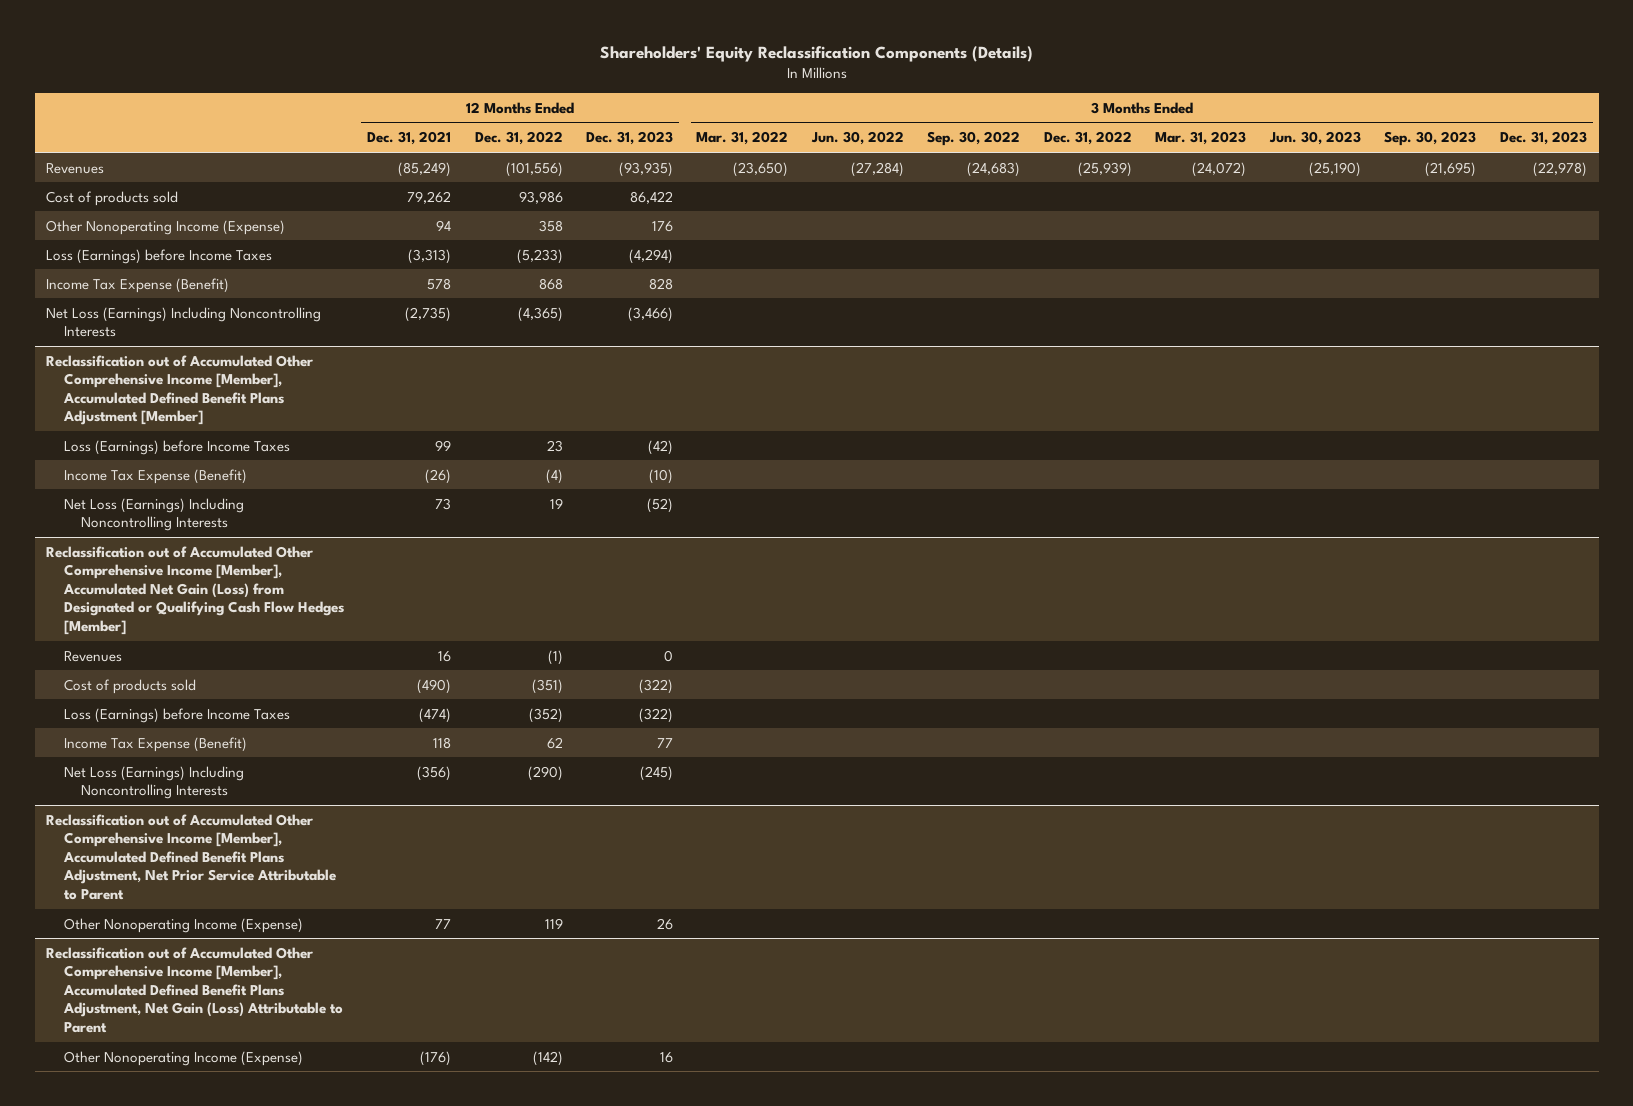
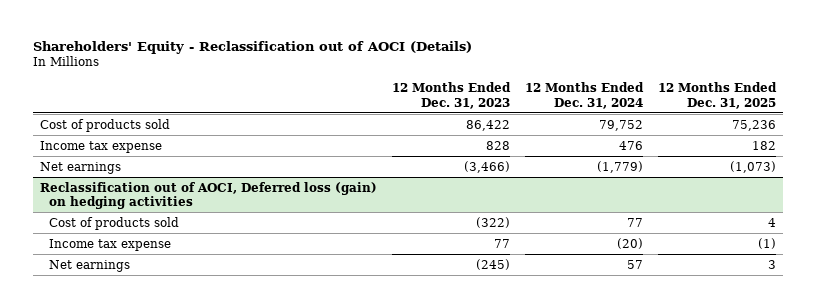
- Shareholders' Equity Reclassification Components (Details)
+ Shareholders' Equity - Reclassification out of AOCI (Details)
- | 12 Months Ended Dec. 31, 2021 | 12 Months Ended Dec. 31, 2022 | 12 Months Ended Dec. 31, 2023 | 3 Months Ended Mar. 31, 2022 | 3 Months Ended Jun. 30, 2022 | 3 Months Ended Sep. 30, 2022 | 3 Months Ended Dec. 31, 2022 | 3 Months Ended Mar. 31, 2023 | 3 Months Ended Jun. 30, 2023 | 3 Months Ended Sep. 30, 2023 | 3 Months Ended Dec. 31, 2023
+ | 12 Months Ended Dec. 31, 2023 | 12 Months Ended Dec. 31, 2024 | 12 Months Ended Dec. 31, 2025
- Revenues | (85,249) | (101,556) | (93,935) | (23,650) | (27,284) | (24,683) | (25,939) | (24,072) | (25,190) | (21,695) | (22,978)
- Other Nonoperating Income (Expense) | 94 | 358 | 176 | | | | | | | |
- Loss (Earnings) before Income Taxes | (3,313) | (5,233) | (4,294) | | | | | | | |
- Income Tax Expense (Benefit) | 578 | 868 | 828 | | | | | | | |
- Net Loss (Earnings) Including Noncontrolling Interests | (2,735) | (4,365) | (3,466) | | | | | | | |
- Reclassification out of Accumulated Other Comprehensive Income [Member], Accumulated Defined Benefit Plans Adjustment [Member]
- Loss (Earnings) before Income Taxes | 99 | 23 | (42) | | | | | | | |
- Income Tax Expense (Benefit) | (26) | (4) | (10) | | | | | | | |
- Net Loss (Earnings) Including Noncontrolling Interests | 73 | 19 | (52) | | | | | | | |
- Reclassification out of Accumulated Other Comprehensive Income [Member], Accumulated Net Gain (Loss) from Designated or Qualifying Cash Flow Hedges [Member]
- Revenues | 16 | (1) | 0 | | | | | | | |
+ Income tax expense | 828 | 476 | 182
+ Net earnings | (3,466) | (1,779) | (1,073)
+ Reclassification out of AOCI, Deferred loss (gain) on hedging activities
- Loss (Earnings) before Income Taxes | (474) | (352) | (322) | | | | | | | |
- Income Tax Expense (Benefit) | 118 | 62 | 77 | | | | | | | |
- Net Loss (Earnings) Including Noncontrolling Interests | (356) | (290) | (245) | | | | | | | |
- Reclassification out of Accumulated Other Comprehensive Income [Member], Accumulated Defined Benefit Plans Adjustment, Net Prior Service Attributable to Parent
- Other Nonoperating Income (Expense) | 77 | 119 | 26 | | | | | | | |
- Reclassification out of Accumulated Other Comprehensive Income [Member], Accumulated Defined Benefit Plans Adjustment, Net Gain (Loss) Attributable to Parent
- Other Nonoperating Income (Expense) | (176) | (142) | 16 | | | | | | | |
+ Income tax expense | 77 | (20) | (1)
+ Net earnings | (245) | 57 | 3

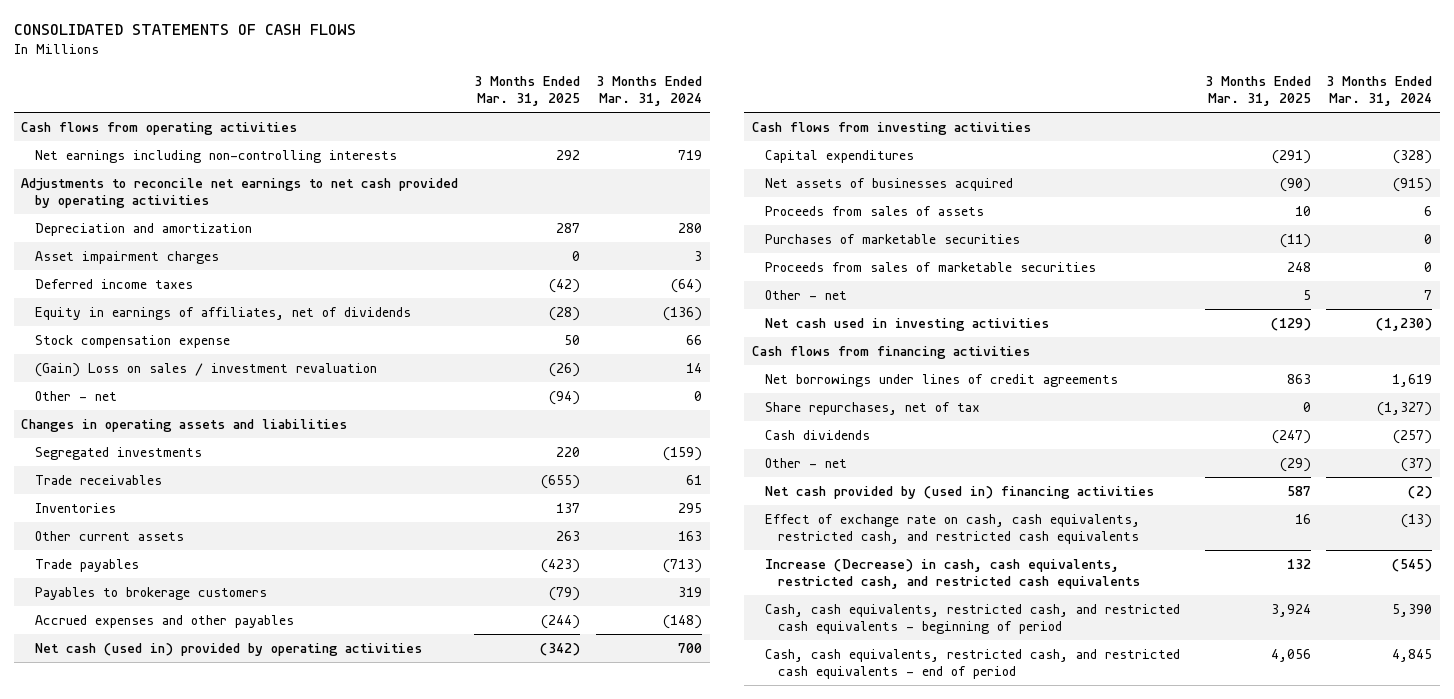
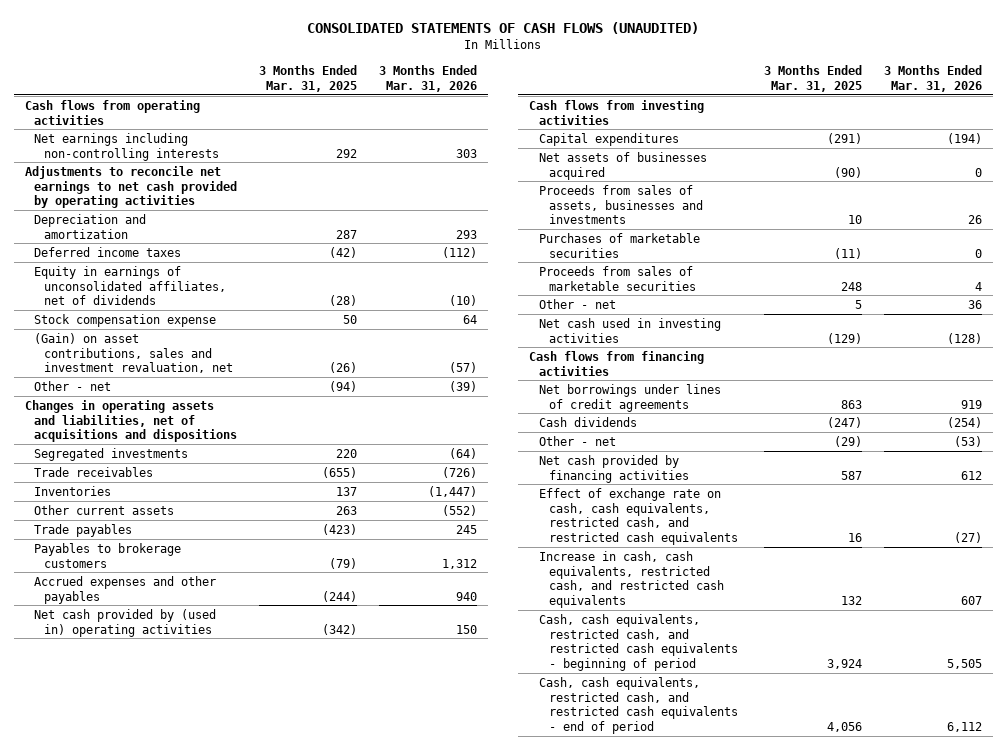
- CONSOLIDATED STATEMENTS OF CASH FLOWS
+ CONSOLIDATED STATEMENTS OF CASH FLOWS (UNAUDITED)
- | 3 Months Ended Mar. 31, 2025 | 3 Months Ended Mar. 31, 2024
+ | 3 Months Ended Mar. 31, 2025 | 3 Months Ended Mar. 31, 2026
- Asset impairment charges | 0 | 3
- Equity in earnings of affiliates, net of dividends | (28) | (136)
+ Equity in earnings of unconsolidated affiliates, net of dividends | (28) | (10)
- (Gain) Loss on sales / investment revaluation | (26) | 14
+ (Gain) on asset contributions, sales and investment revaluation, net | (26) | (57)
- Changes in operating assets and liabilities
+ Changes in operating assets and liabilities, net of acquisitions and dispositions
- Net cash (used in) provided by operating activities | (342) | 700
+ Net cash provided by (used in) operating activities | (342) | 150
- Proceeds from sales of assets | 10 | 6
+ Proceeds from sales of assets, businesses and investments | 10 | 26
- Share repurchases, net of tax | 0 | (1,327)
- Net cash provided by (used in) financing activities | 587 | (2)
+ Net cash provided by financing activities | 587 | 612
- Increase (Decrease) in cash, cash equivalents, restricted cash, and restricted cash equivalents | 132 | (545)
+ Increase in cash, cash equivalents, restricted cash, and restricted cash equivalents | 132 | 607

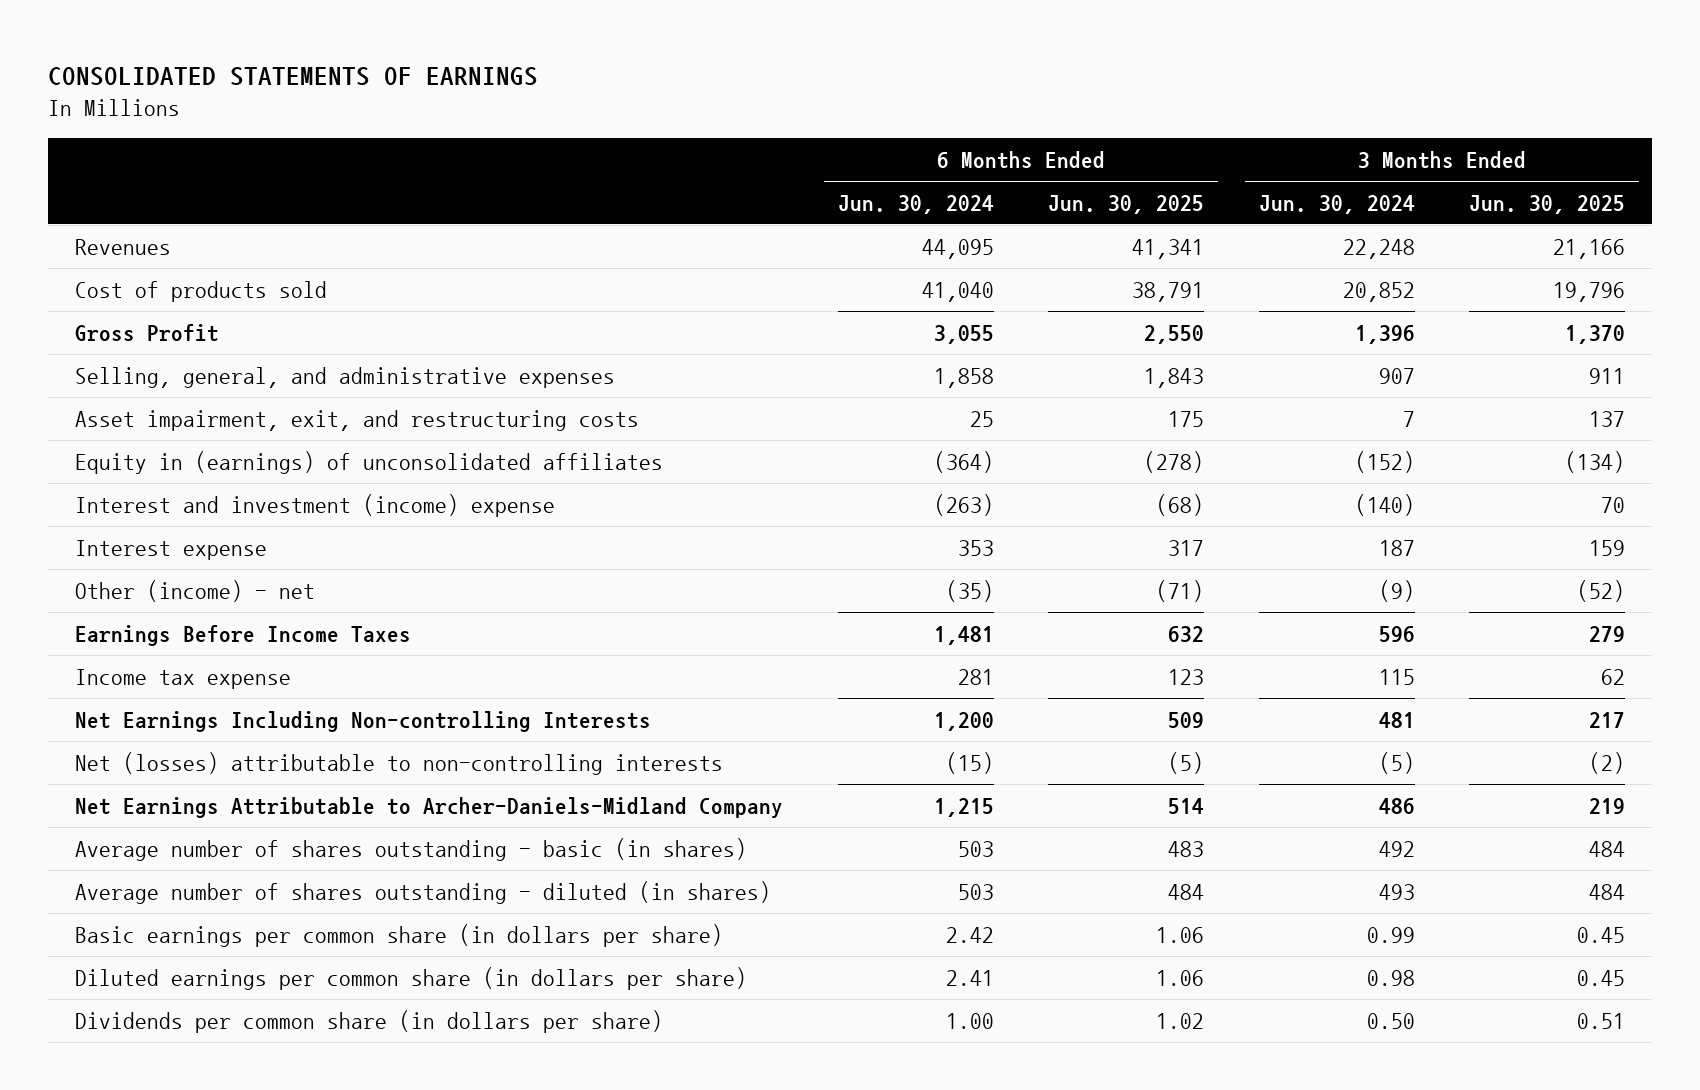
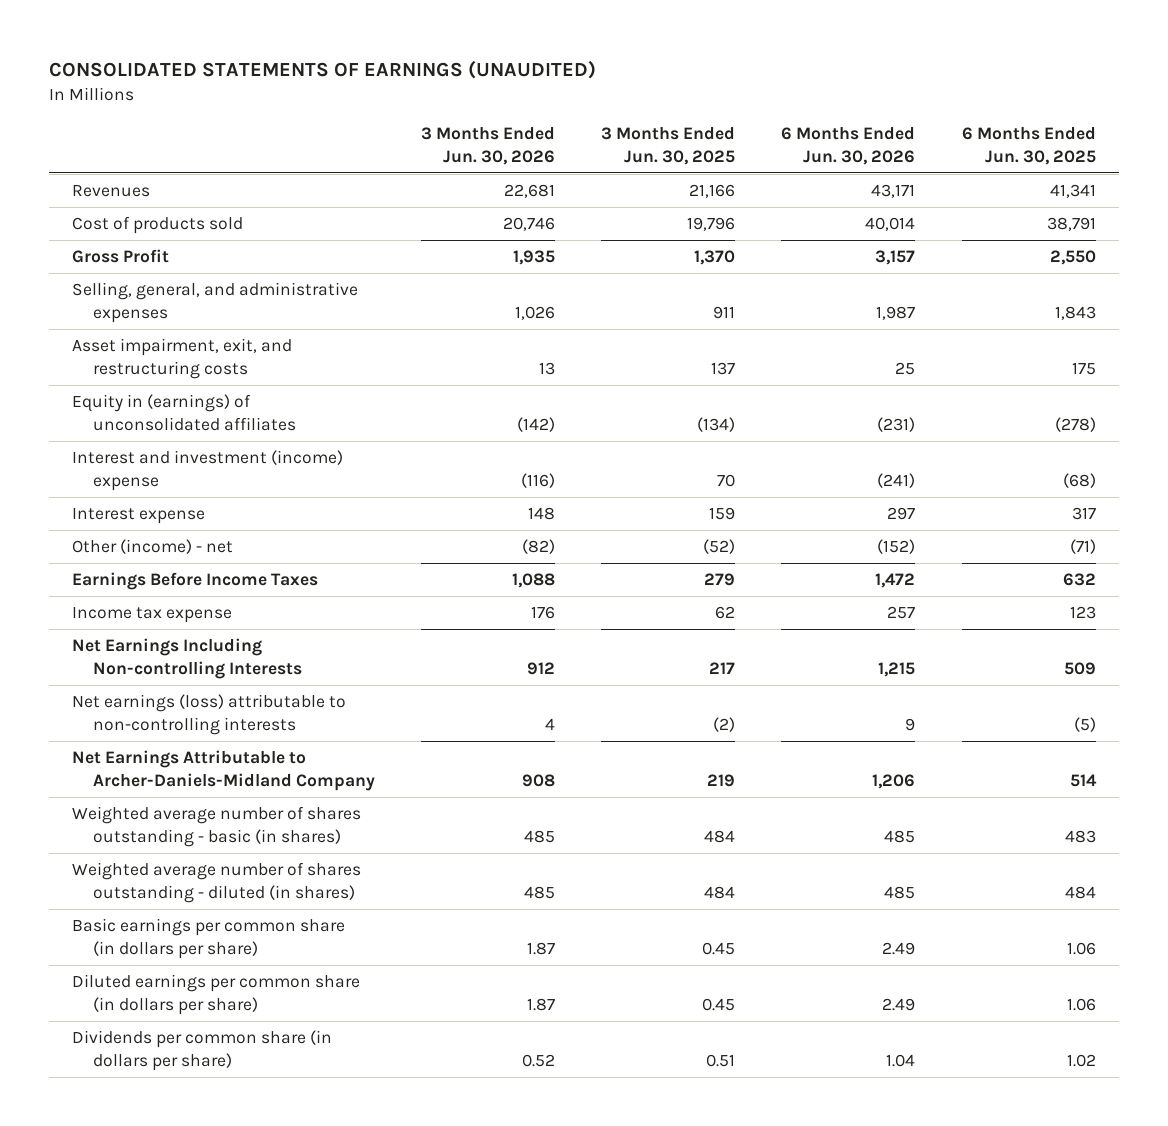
- CONSOLIDATED STATEMENTS OF EARNINGS
+ CONSOLIDATED STATEMENTS OF EARNINGS (UNAUDITED)
- | 6 Months Ended Jun. 30, 2024 | 6 Months Ended Jun. 30, 2025 | 3 Months Ended Jun. 30, 2024 | 3 Months Ended Jun. 30, 2025
+ | 3 Months Ended Jun. 30, 2026 | 3 Months Ended Jun. 30, 2025 | 6 Months Ended Jun. 30, 2026 | 6 Months Ended Jun. 30, 2025
- Net (losses) attributable to non-controlling interests | (15) | (5) | (5) | (2)
+ Net earnings (loss) attributable to non-controlling interests | 4 | (2) | 9 | (5)
- Average number of shares outstanding - basic (in shares) | 503 | 483 | 492 | 484
- Average number of shares outstanding - diluted (in shares) | 503 | 484 | 493 | 484
+ Weighted average number of shares outstanding - basic (in shares) | 485 | 484 | 485 | 483
+ Weighted average number of shares outstanding - diluted (in shares) | 485 | 484 | 485 | 484

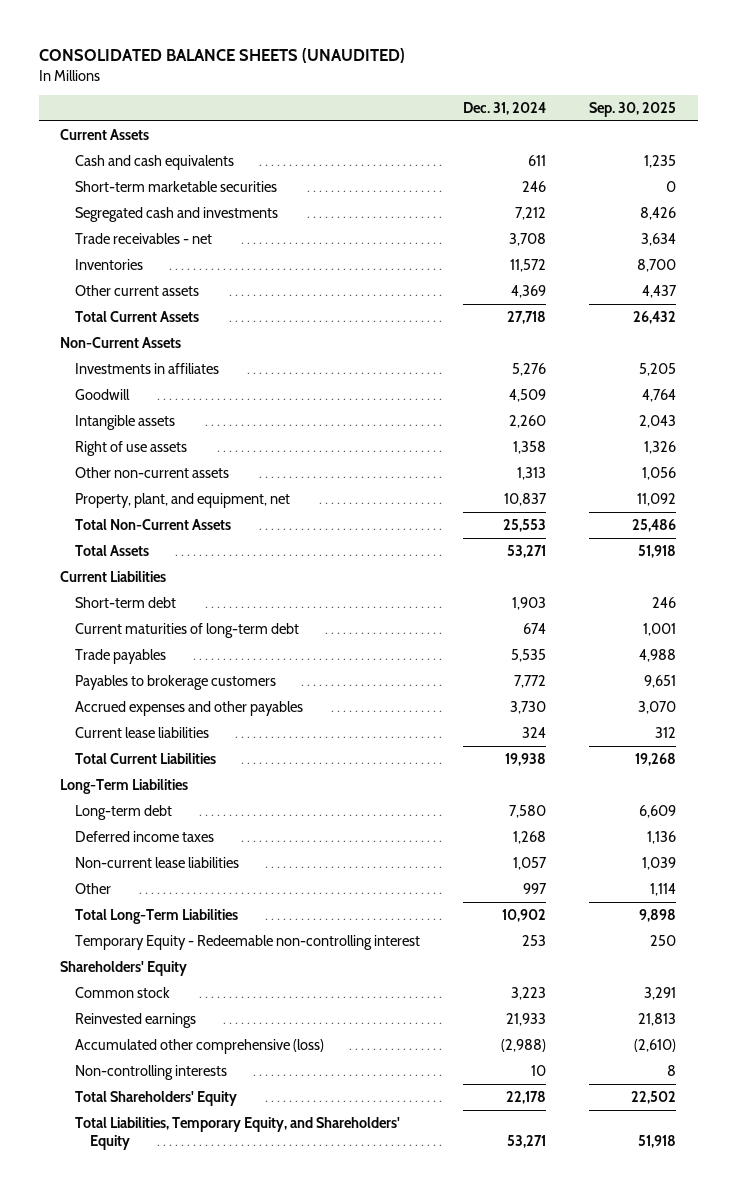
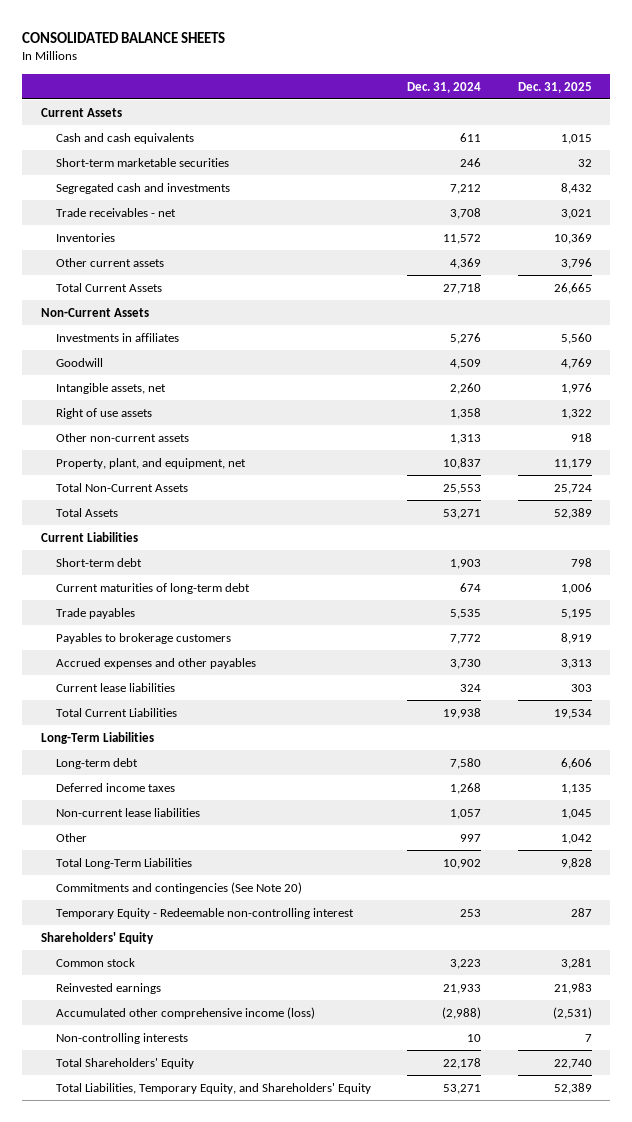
- CONSOLIDATED BALANCE SHEETS (UNAUDITED)
+ CONSOLIDATED BALANCE SHEETS
- | Dec. 31, 2024 | Sep. 30, 2025
+ | Dec. 31, 2024 | Dec. 31, 2025
- Intangible assets | 2,260 | 2,043
+ Intangible assets, net | 2,260 | 1,976
+ Commitments and contingencies (See Note 20)
- Accumulated other comprehensive (loss) | (2,988) | (2,610)
+ Accumulated other comprehensive income (loss) | (2,988) | (2,531)

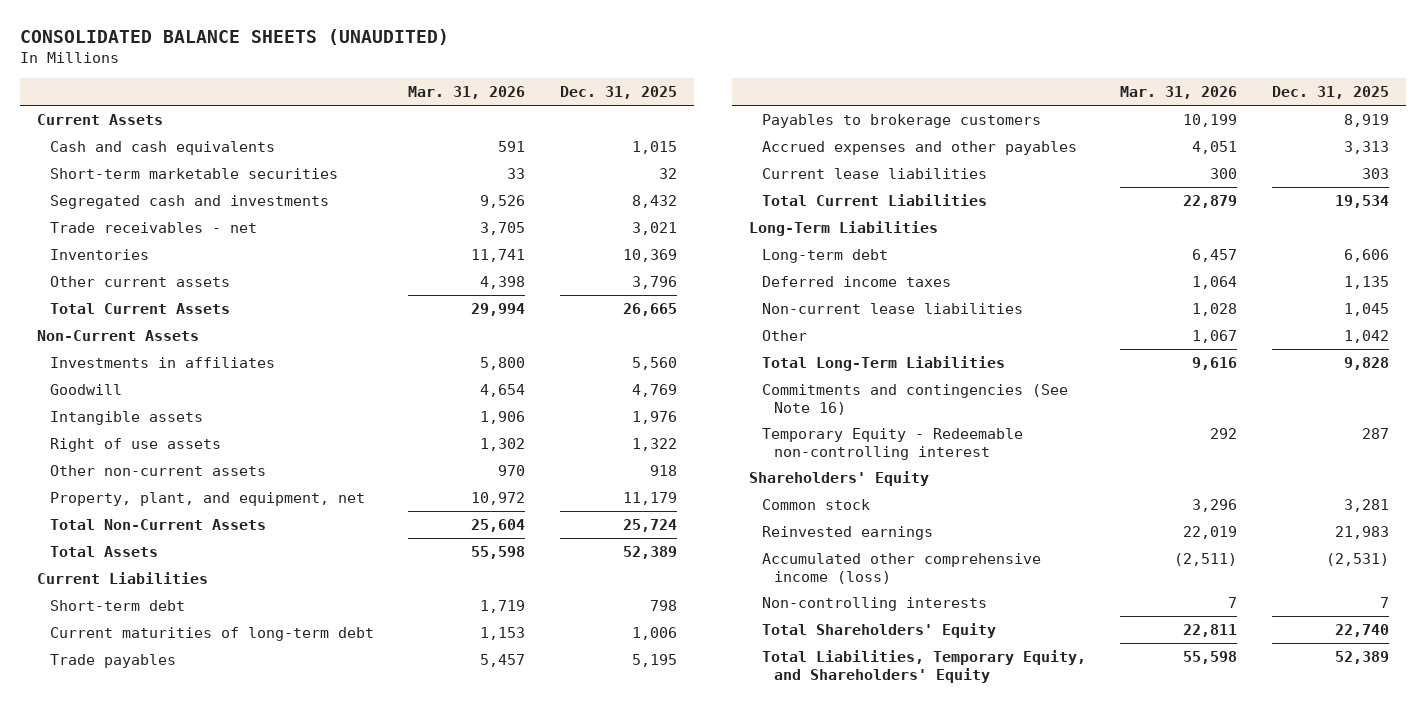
- CONSOLIDATED BALANCE SHEETS
+ CONSOLIDATED BALANCE SHEETS (UNAUDITED)
- | Dec. 31, 2024 | Dec. 31, 2025
+ | Mar. 31, 2026 | Dec. 31, 2025
- Intangible assets, net | 2,260 | 1,976
+ Intangible assets | 1,906 | 1,976
- Commitments and contingencies (See Note 20)
+ Commitments and contingencies (See Note 16)

